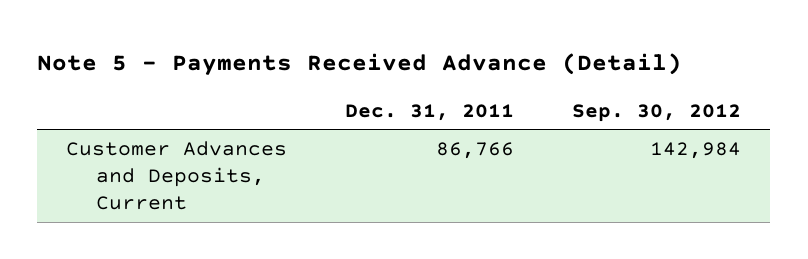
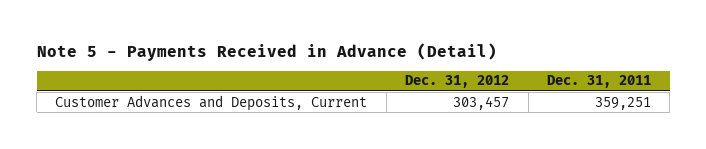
- Note 5 - Payments Received Advance (Detail)
+ Note 5 - Payments Received in Advance (Detail)
- | Dec. 31, 2011 | Sep. 30, 2012
+ | Dec. 31, 2012 | Dec. 31, 2011
- Customer Advances and Deposits, Current | 86,766 | 142,984
+ Customer Advances and Deposits, Current | 303,457 | 359,251

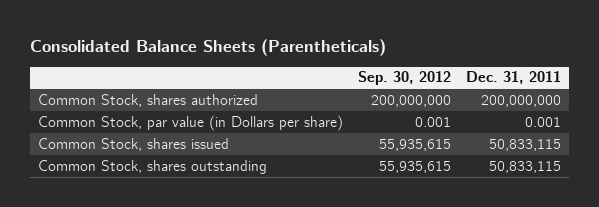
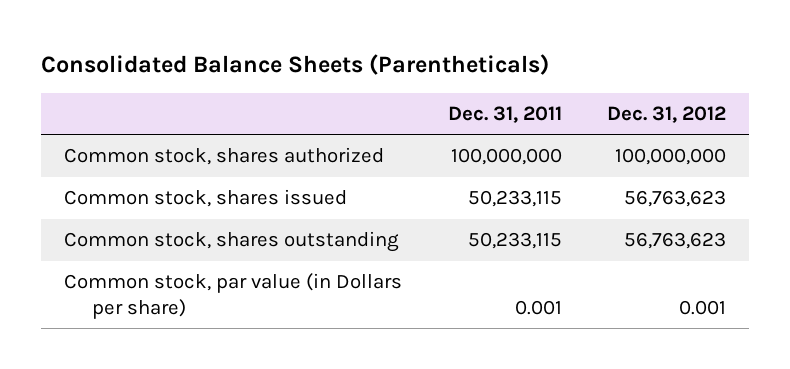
- | Sep. 30, 2012 | Dec. 31, 2011
+ | Dec. 31, 2011 | Dec. 31, 2012
- Common Stock, shares authorized | 200,000,000 | 200,000,000
- Common Stock, par value (in Dollars per share) | 0.001 | 0.001
- Common Stock, shares issued | 55,935,615 | 50,833,115
- Common Stock, shares outstanding | 55,935,615 | 50,833,115
+ Common stock, shares authorized | 100,000,000 | 100,000,000
+ Common stock, shares issued | 50,233,115 | 56,763,623
+ Common stock, shares outstanding | 50,233,115 | 56,763,623
+ Common stock, par value (in Dollars per share) | 0.001 | 0.001

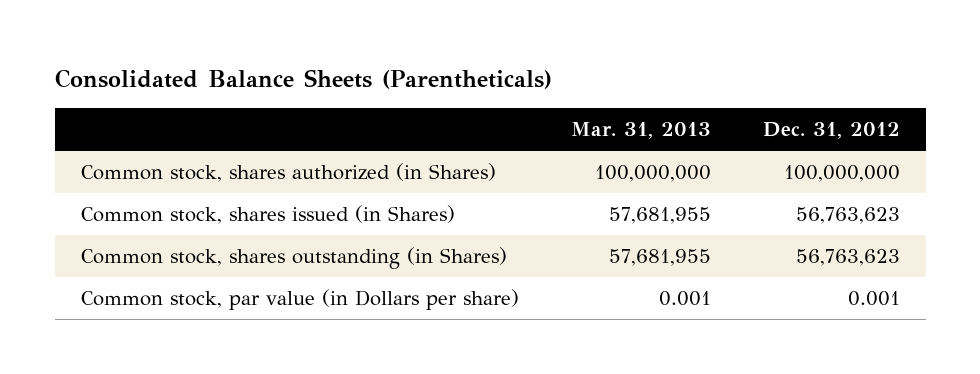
- | Dec. 31, 2011 | Dec. 31, 2012
+ | Mar. 31, 2013 | Dec. 31, 2012
- Common stock, shares authorized | 100,000,000 | 100,000,000
- Common stock, shares issued | 50,233,115 | 56,763,623
- Common stock, shares outstanding | 50,233,115 | 56,763,623
+ Common stock, shares authorized (in Shares) | 100,000,000 | 100,000,000
+ Common stock, shares issued (in Shares) | 57,681,955 | 56,763,623
+ Common stock, shares outstanding (in Shares) | 57,681,955 | 56,763,623

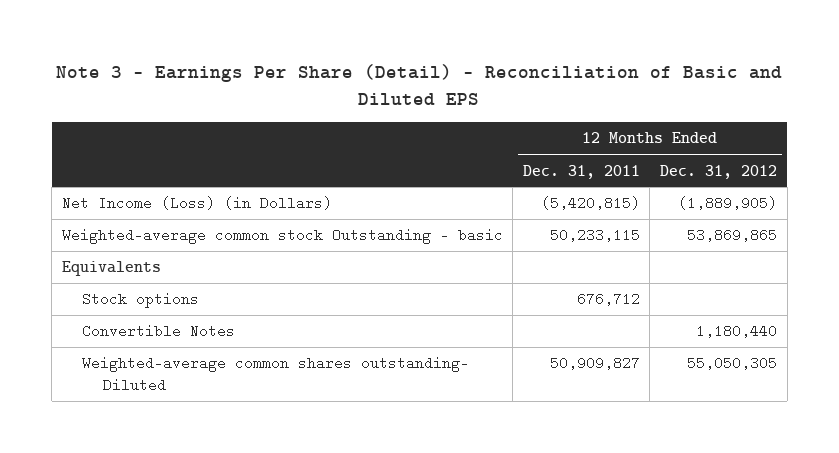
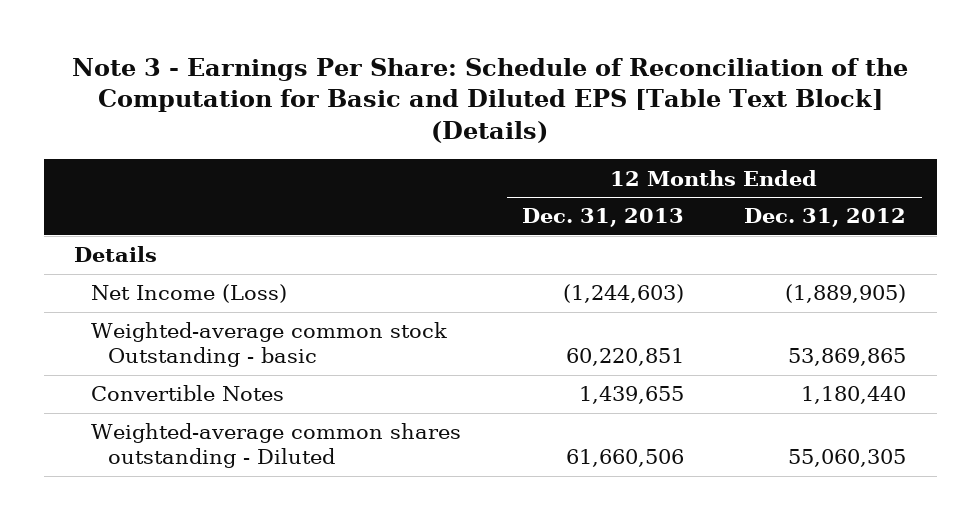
- Note 3 - Earnings Per Share (Detail) - Reconciliation of Basic and Diluted EPS
+ Note 3 - Earnings Per Share: Schedule of Reconciliation of the Computation for Basic and Diluted EPS [Table Text Block] (Details)
- | 12 Months Ended Dec. 31, 2011 | 12 Months Ended Dec. 31, 2012
+ | 12 Months Ended Dec. 31, 2013 | 12 Months Ended Dec. 31, 2012
- Net Income (Loss) (in Dollars) | (5,420,815) | (1,889,905)
+ Details
+ Net Income (Loss) | (1,244,603) | (1,889,905)
- Equivalents
- Stock options | 676,712 |
- Weighted-average common shares outstanding- Diluted | 50,909,827 | 55,050,305
+ Weighted-average common shares outstanding - Diluted | 61,660,506 | 55,060,305

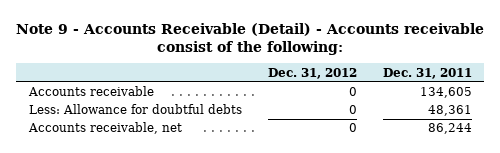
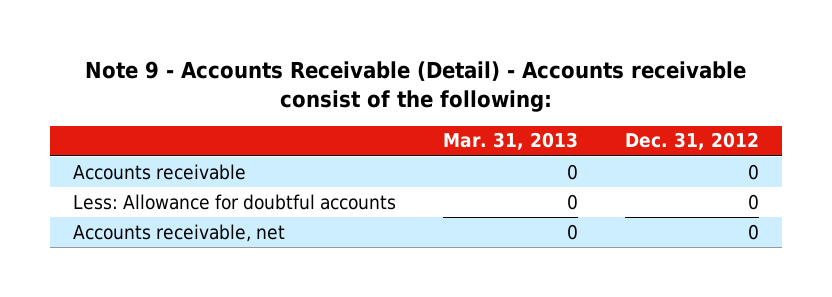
- | Dec. 31, 2012 | Dec. 31, 2011
+ | Mar. 31, 2013 | Dec. 31, 2012
- Less: Allowance for doubtful debts | 0 | 48,361
+ Less: Allowance for doubtful accounts | 0 | 0

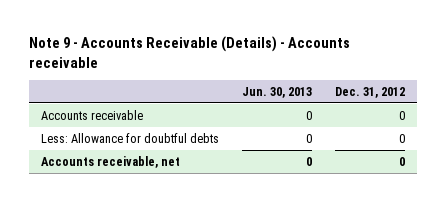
- Note 9 - Accounts Receivable (Detail) - Accounts receivable consist of the following:
+ Note 9 - Accounts Receivable (Details) - Accounts receivable
- | Mar. 31, 2013 | Dec. 31, 2012
+ | Jun. 30, 2013 | Dec. 31, 2012
- Less: Allowance for doubtful accounts | 0 | 0
+ Less: Allowance for doubtful debts | 0 | 0

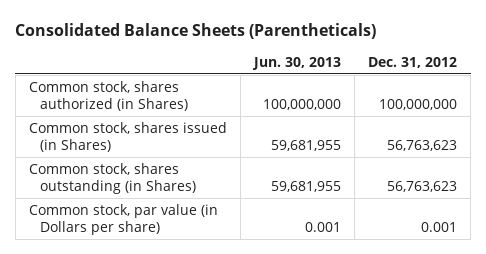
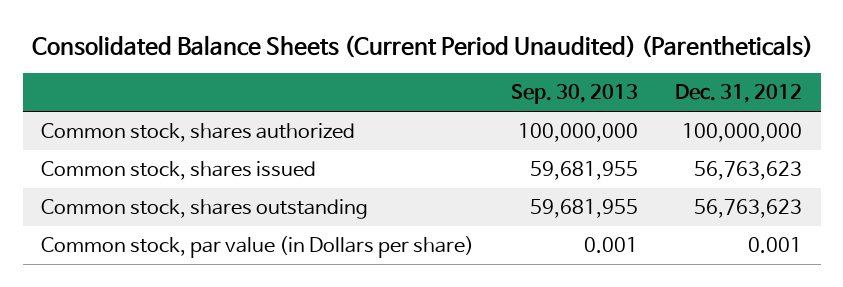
- Consolidated Balance Sheets (Parentheticals)
+ Consolidated Balance Sheets (Current Period Unaudited) (Parentheticals)
- | Jun. 30, 2013 | Dec. 31, 2012
+ | Sep. 30, 2013 | Dec. 31, 2012
- Common stock, shares authorized (in Shares) | 100,000,000 | 100,000,000
- Common stock, shares issued (in Shares) | 59,681,955 | 56,763,623
- Common stock, shares outstanding (in Shares) | 59,681,955 | 56,763,623
+ Common stock, shares authorized | 100,000,000 | 100,000,000
+ Common stock, shares issued | 59,681,955 | 56,763,623
+ Common stock, shares outstanding | 59,681,955 | 56,763,623

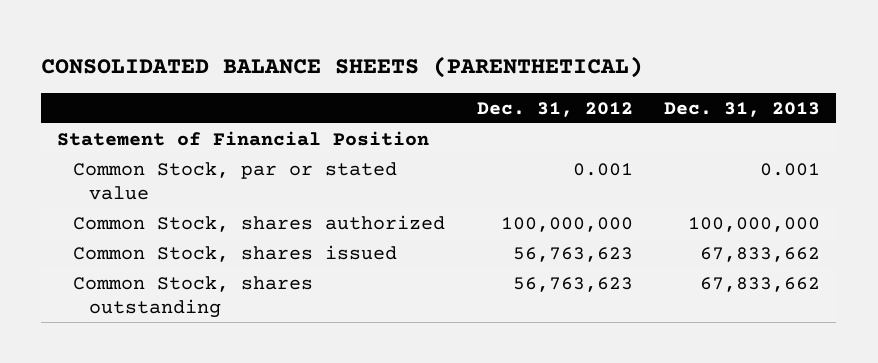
- Consolidated Balance Sheets (Current Period Unaudited) (Parentheticals)
+ CONSOLIDATED BALANCE SHEETS (PARENTHETICAL)
- | Sep. 30, 2013 | Dec. 31, 2012
+ | Dec. 31, 2012 | Dec. 31, 2013
- Common stock, shares authorized | 100,000,000 | 100,000,000
- Common stock, shares issued | 59,681,955 | 56,763,623
- Common stock, shares outstanding | 59,681,955 | 56,763,623
- Common stock, par value (in Dollars per share) | 0.001 | 0.001
+ Statement of Financial Position
+ Common Stock, par or stated value | 0.001 | 0.001
+ Common Stock, shares authorized | 100,000,000 | 100,000,000
+ Common Stock, shares issued | 56,763,623 | 67,833,662
+ Common Stock, shares outstanding | 56,763,623 | 67,833,662

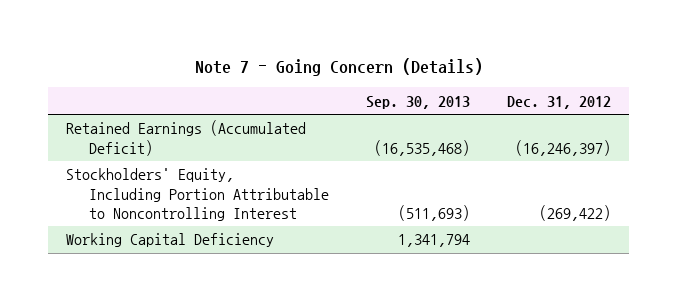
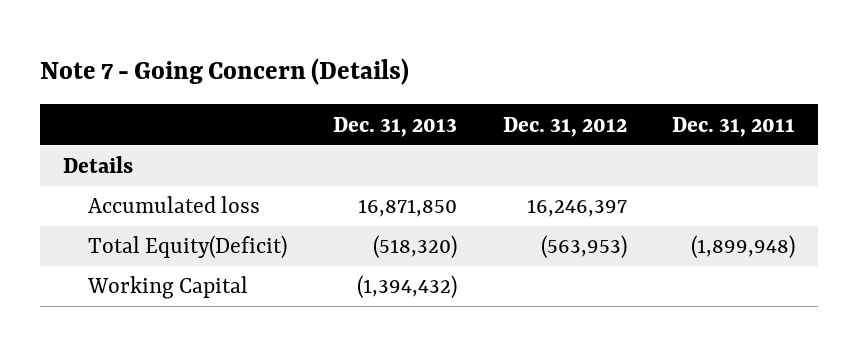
- | Sep. 30, 2013 | Dec. 31, 2012
+ | Dec. 31, 2013 | Dec. 31, 2012 | Dec. 31, 2011
- Retained Earnings (Accumulated Deficit) | (16,535,468) | (16,246,397)
- Stockholders' Equity, Including Portion Attributable to Noncontrolling Interest | (511,693) | (269,422)
- Working Capital Deficiency | 1,341,794 |
+ Details
+ Accumulated loss | 16,871,850 | 16,246,397 |
+ Total Equity(Deficit) | (518,320) | (563,953) | (1,899,948)
+ Working Capital | (1,394,432) | |

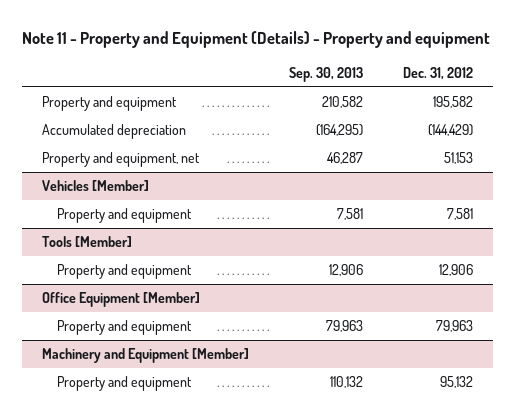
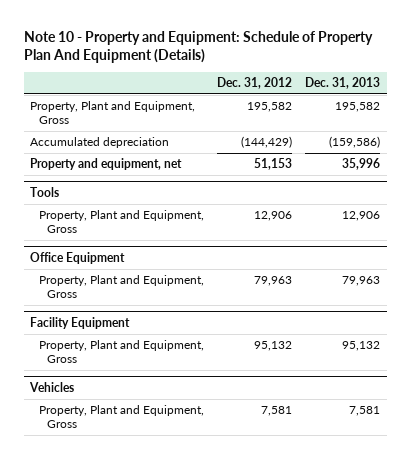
- Note 11 - Property and Equipment (Details) - Property and equipment
+ Note 10 - Property and Equipment: Schedule of Property Plan And Equipment (Details)
- | Sep. 30, 2013 | Dec. 31, 2012
+ | Dec. 31, 2012 | Dec. 31, 2013
- Property and equipment | 210,582 | 195,582
+ Property, Plant and Equipment, Gross | 195,582 | 195,582
- Vehicles [Member]
- Property and equipment | 7,581 | 7,581
- Tools [Member]
- Property and equipment | 12,906 | 12,906
- Office Equipment [Member]
- Property and equipment | 79,963 | 79,963
- Machinery and Equipment [Member]
- Property and equipment | 110,132 | 95,132
+ Tools
+ Property, Plant and Equipment, Gross | 12,906 | 12,906
+ Office Equipment
+ Property, Plant and Equipment, Gross | 79,963 | 79,963
+ Facility Equipment
+ Property, Plant and Equipment, Gross | 95,132 | 95,132
+ Vehicles
+ Property, Plant and Equipment, Gross | 7,581 | 7,581

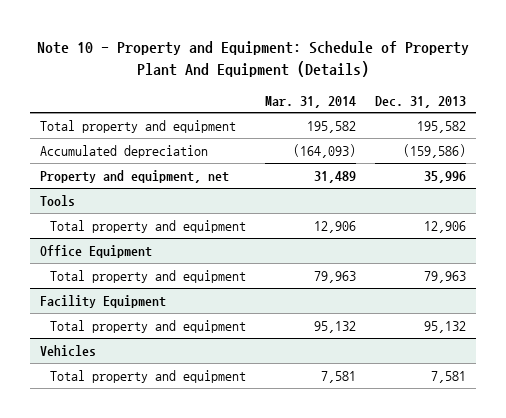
- Note 10 - Property and Equipment: Schedule of Property Plan And Equipment (Details)
+ Note 10 - Property and Equipment: Schedule of Property Plant And Equipment (Details)
- | Dec. 31, 2012 | Dec. 31, 2013
+ | Mar. 31, 2014 | Dec. 31, 2013
- Property, Plant and Equipment, Gross | 195,582 | 195,582
+ Total property and equipment | 195,582 | 195,582
@ Tools
- Property, Plant and Equipment, Gross | 12,906 | 12,906
+ Total property and equipment | 12,906 | 12,906
@ Office Equipment
- Property, Plant and Equipment, Gross | 79,963 | 79,963
+ Total property and equipment | 79,963 | 79,963
@ Facility Equipment
- Property, Plant and Equipment, Gross | 95,132 | 95,132
+ Total property and equipment | 95,132 | 95,132
@ Vehicles
- Property, Plant and Equipment, Gross | 7,581 | 7,581
+ Total property and equipment | 7,581 | 7,581

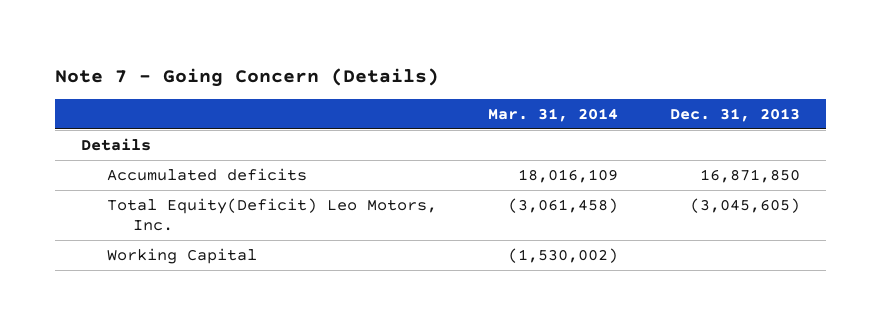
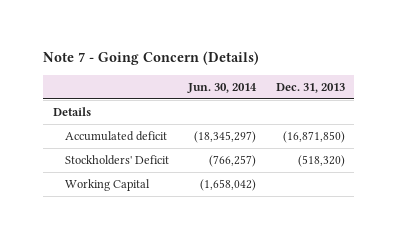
- | Mar. 31, 2014 | Dec. 31, 2013
+ | Jun. 30, 2014 | Dec. 31, 2013
- Accumulated deficits | 18,016,109 | 16,871,850
- Total Equity(Deficit) Leo Motors, Inc. | (3,061,458) | (3,045,605)
+ Accumulated deficit | (18,345,297) | (16,871,850)
+ Stockholders' Deficit | (766,257) | (518,320)

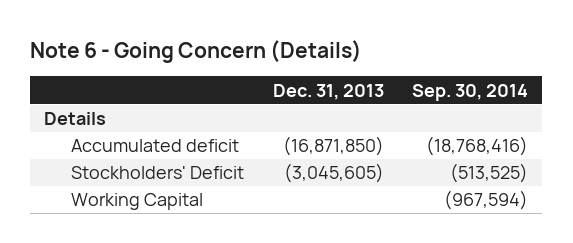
- Note 7 - Going Concern (Details)
+ Note 6 - Going Concern (Details)
- | Jun. 30, 2014 | Dec. 31, 2013
+ | Dec. 31, 2013 | Sep. 30, 2014
- Stockholders' Deficit | (766,257) | (518,320)
+ Stockholders' Deficit | (3,045,605) | (513,525)

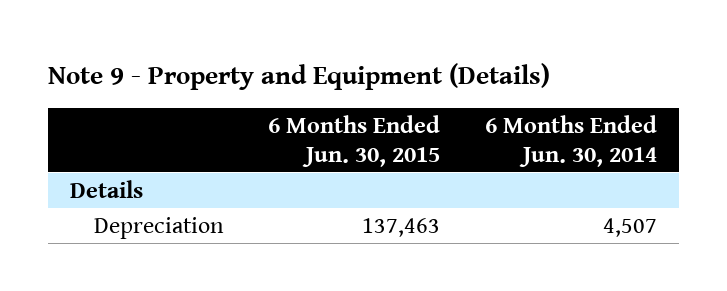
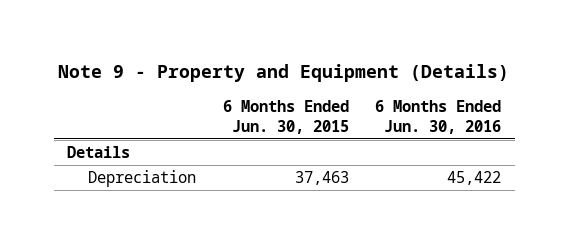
- | 6 Months Ended Jun. 30, 2015 | 6 Months Ended Jun. 30, 2014
+ | 6 Months Ended Jun. 30, 2015 | 6 Months Ended Jun. 30, 2016
- Depreciation | 137,463 | 4,507
+ Depreciation | 37,463 | 45,422

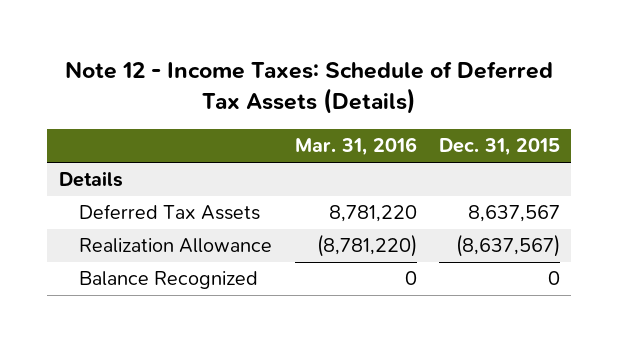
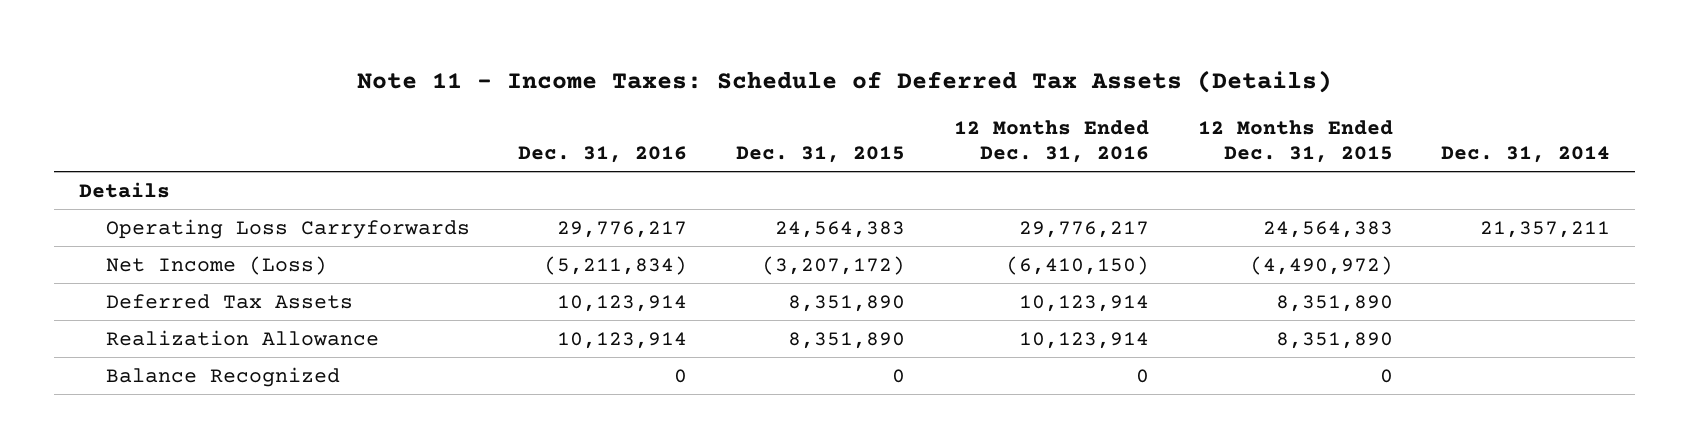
- Note 12 - Income Taxes: Schedule of Deferred Tax Assets (Details)
+ Note 11 - Income Taxes: Schedule of Deferred Tax Assets (Details)
- | Mar. 31, 2016 | Dec. 31, 2015
+ | Dec. 31, 2016 | Dec. 31, 2015 | 12 Months Ended Dec. 31, 2016 | 12 Months Ended Dec. 31, 2015 | Dec. 31, 2014
- Deferred Tax Assets | 8,781,220 | 8,637,567
- Realization Allowance | (8,781,220) | (8,637,567)
+ Operating Loss Carryforwards | 29,776,217 | 24,564,383 | 29,776,217 | 24,564,383 | 21,357,211
+ Net Income (Loss) | (5,211,834) | (3,207,172) | (6,410,150) | (4,490,972) |
+ Deferred Tax Assets | 10,123,914 | 8,351,890 | 10,123,914 | 8,351,890 |
+ Realization Allowance | 10,123,914 | 8,351,890 | 10,123,914 | 8,351,890 |

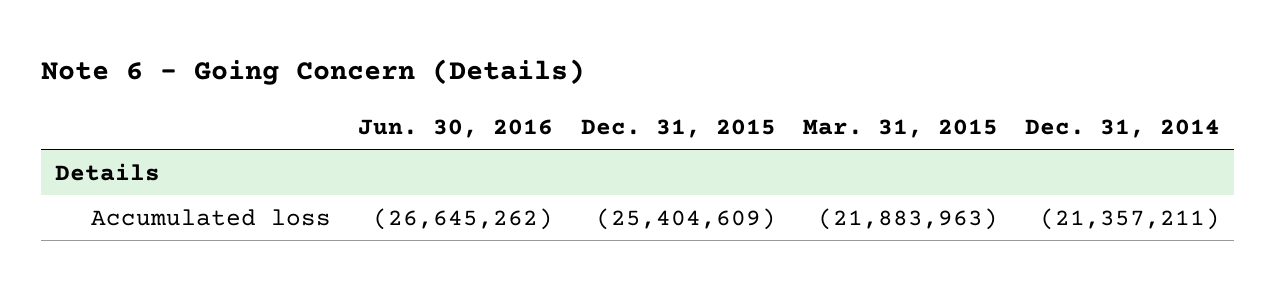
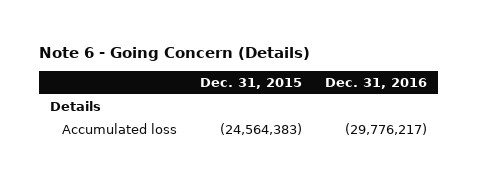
- | Jun. 30, 2016 | Dec. 31, 2015 | Mar. 31, 2015 | Dec. 31, 2014
+ | Dec. 31, 2015 | Dec. 31, 2016
- Accumulated loss | (26,645,262) | (25,404,609) | (21,883,963) | (21,357,211)
+ Accumulated loss | (24,564,383) | (29,776,217)

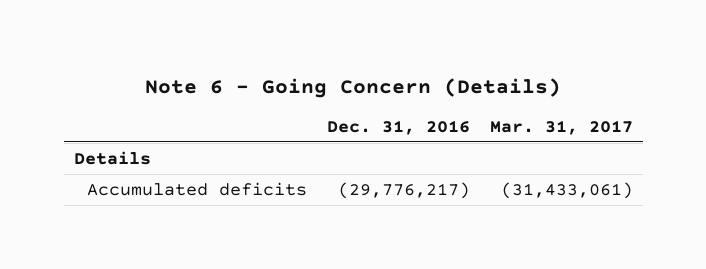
- | Dec. 31, 2015 | Dec. 31, 2016
+ | Dec. 31, 2016 | Mar. 31, 2017
- Accumulated loss | (24,564,383) | (29,776,217)
+ Accumulated deficits | (29,776,217) | (31,433,061)

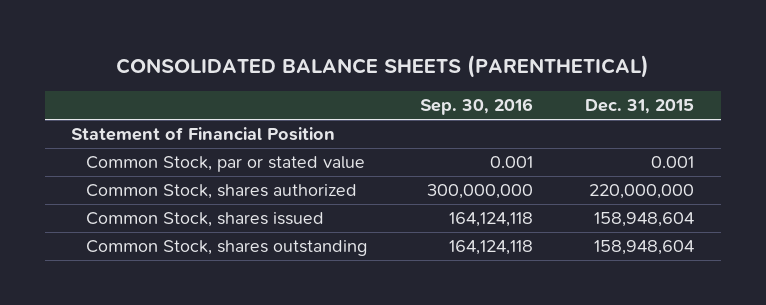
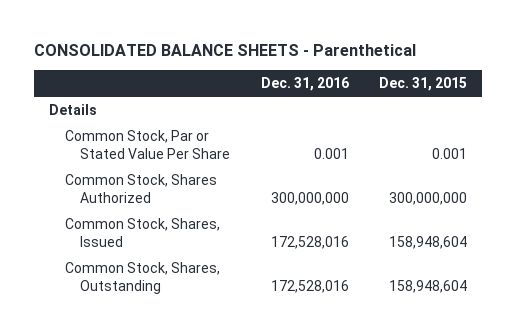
- CONSOLIDATED BALANCE SHEETS (PARENTHETICAL)
+ CONSOLIDATED BALANCE SHEETS - Parenthetical
- | Sep. 30, 2016 | Dec. 31, 2015
+ | Dec. 31, 2016 | Dec. 31, 2015
- Statement of Financial Position
- Common Stock, par or stated value | 0.001 | 0.001
- Common Stock, shares authorized | 300,000,000 | 220,000,000
- Common Stock, shares issued | 164,124,118 | 158,948,604
- Common Stock, shares outstanding | 164,124,118 | 158,948,604
+ Details
+ Common Stock, Par or Stated Value Per Share | 0.001 | 0.001
+ Common Stock, Shares Authorized | 300,000,000 | 300,000,000
+ Common Stock, Shares, Issued | 172,528,016 | 158,948,604
+ Common Stock, Shares, Outstanding | 172,528,016 | 158,948,604

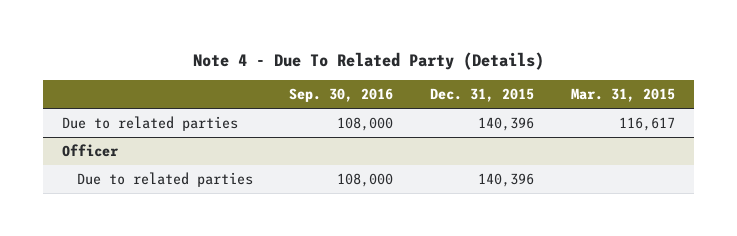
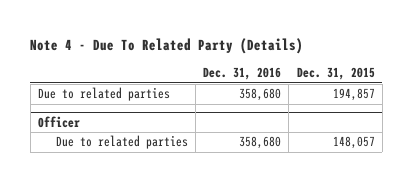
- | Sep. 30, 2016 | Dec. 31, 2015 | Mar. 31, 2015
+ | Dec. 31, 2016 | Dec. 31, 2015
- Due to related parties | 108,000 | 140,396 | 116,617
+ Due to related parties | 358,680 | 194,857
@ Officer
- Due to related parties | 108,000 | 140,396 |
+ Due to related parties | 358,680 | 148,057

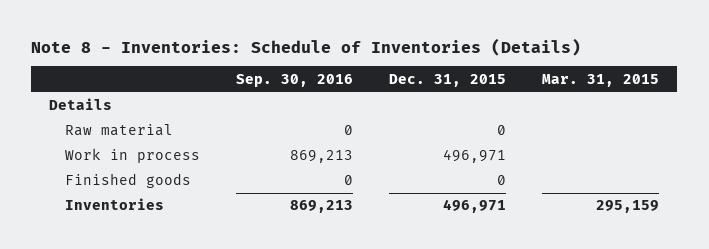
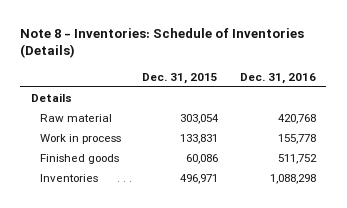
- | Sep. 30, 2016 | Dec. 31, 2015 | Mar. 31, 2015
+ | Dec. 31, 2015 | Dec. 31, 2016
- Raw material | 0 | 0 |
- Work in process | 869,213 | 496,971 |
- Finished goods | 0 | 0 |
+ Raw material | 303,054 | 420,768
+ Work in process | 133,831 | 155,778
+ Finished goods | 60,086 | 511,752

